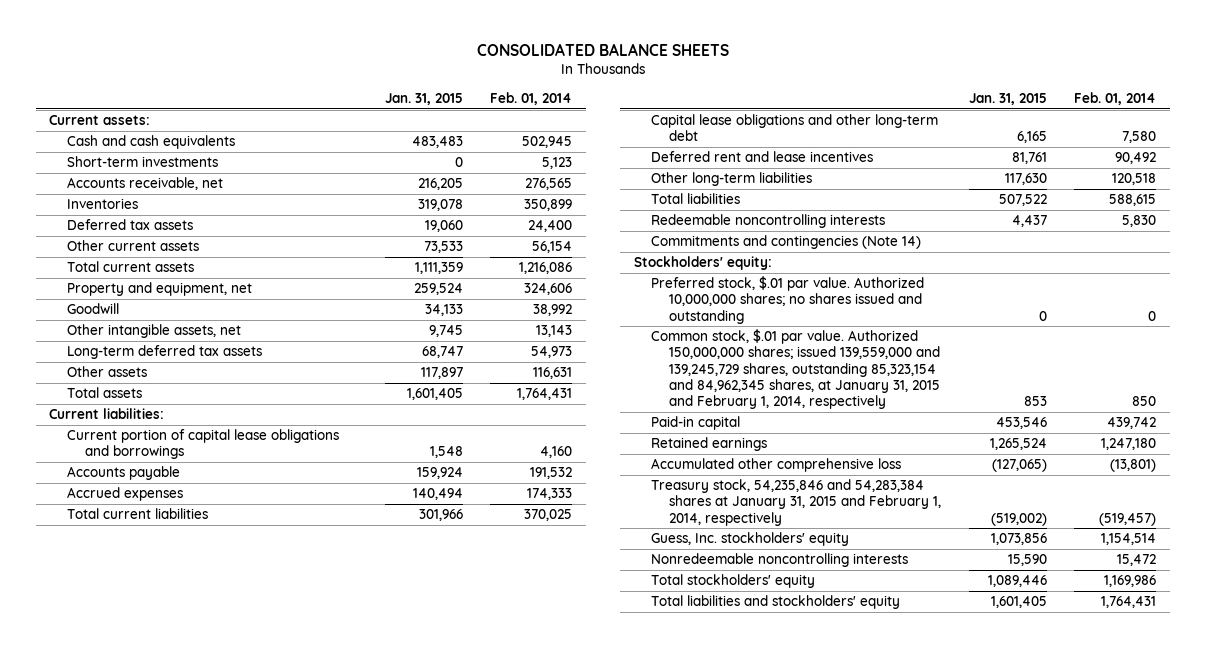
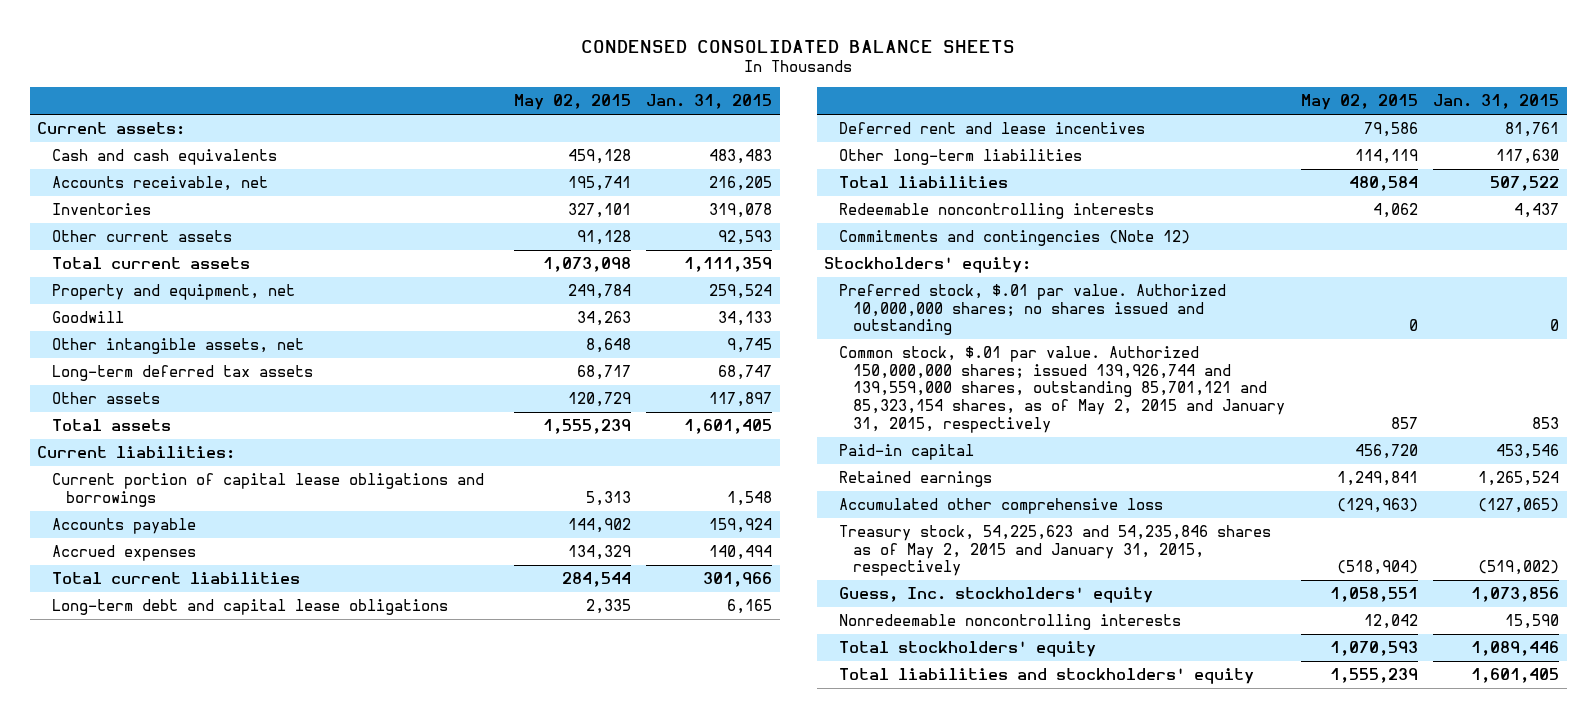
- CONSOLIDATED BALANCE SHEETS
+ CONDENSED CONSOLIDATED BALANCE SHEETS
- | Jan. 31, 2015 | Feb. 01, 2014
+ | May 02, 2015 | Jan. 31, 2015
- Short-term investments | 0 | 5,123
- Deferred tax assets | 19,060 | 24,400
- Other current assets | 73,533 | 56,154
+ Other current assets | 91,128 | 92,593
- Capital lease obligations and other long-term debt | 6,165 | 7,580
+ Long-term debt and capital lease obligations | 2,335 | 6,165
- Commitments and contingencies (Note 14)
+ Commitments and contingencies (Note 12)
- Common stock, $.01 par value. Authorized 150,000,000 shares; issued 139,559,000 and 139,245,729 shares, outstanding 85,323,154 and 84,962,345 shares, at January 31, 2015 and February 1, 2014, respectively | 853 | 850
+ Common stock, $.01 par value. Authorized 150,000,000 shares; issued 139,926,744 and 139,559,000 shares, outstanding 85,701,121 and 85,323,154 shares, as of May 2, 2015 and January 31, 2015, respectively | 857 | 853
- Treasury stock, 54,235,846 and 54,283,384 shares at January 31, 2015 and February 1, 2014, respectively | (519,002) | (519,457)
+ Treasury stock, 54,225,623 and 54,235,846 shares as of May 2, 2015 and January 31, 2015, respectively | (518,904) | (519,002)

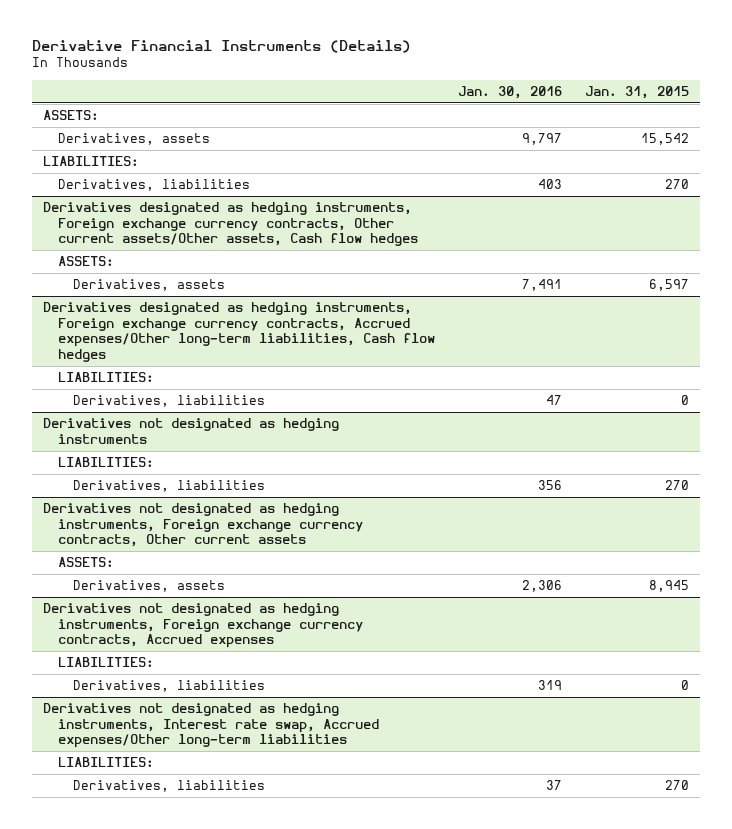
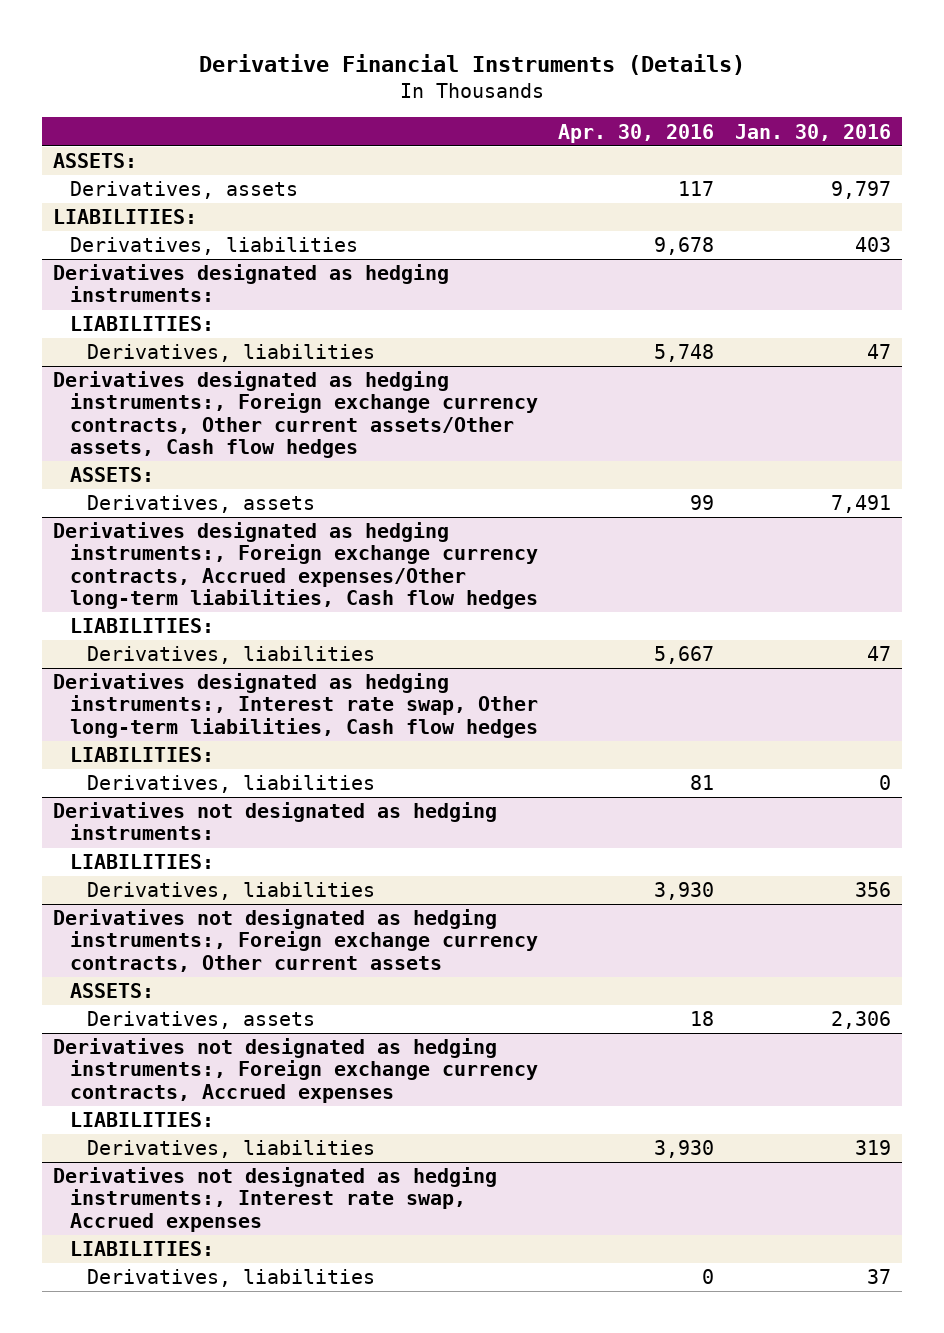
- | Jan. 30, 2016 | Jan. 31, 2015
+ | Apr. 30, 2016 | Jan. 30, 2016
- Derivatives designated as hedging instruments, Foreign exchange currency contracts, Other current assets/Other assets, Cash flow hedges
+ Derivatives designated as hedging instruments:
+ LIABILITIES:
+ Derivatives, liabilities | 5,748 | 47
+ Derivatives designated as hedging instruments:, Foreign exchange currency contracts, Other current assets/Other assets, Cash flow hedges
- Derivatives designated as hedging instruments, Foreign exchange currency contracts, Accrued expenses/Other long-term liabilities, Cash flow hedges
+ Derivatives designated as hedging instruments:, Foreign exchange currency contracts, Accrued expenses/Other long-term liabilities, Cash flow hedges
- Derivatives not designated as hedging instruments
+ Derivatives designated as hedging instruments:, Interest rate swap, Other long-term liabilities, Cash flow hedges
+ Derivatives, liabilities | 81 | 0
+ Derivatives not designated as hedging instruments:
+ LIABILITIES:
- Derivatives not designated as hedging instruments, Foreign exchange currency contracts, Other current assets
+ Derivatives not designated as hedging instruments:, Foreign exchange currency contracts, Other current assets
- Derivatives not designated as hedging instruments, Foreign exchange currency contracts, Accrued expenses
+ Derivatives not designated as hedging instruments:, Foreign exchange currency contracts, Accrued expenses
- Derivatives not designated as hedging instruments, Interest rate swap, Accrued expenses/Other long-term liabilities
+ Derivatives not designated as hedging instruments:, Interest rate swap, Accrued expenses

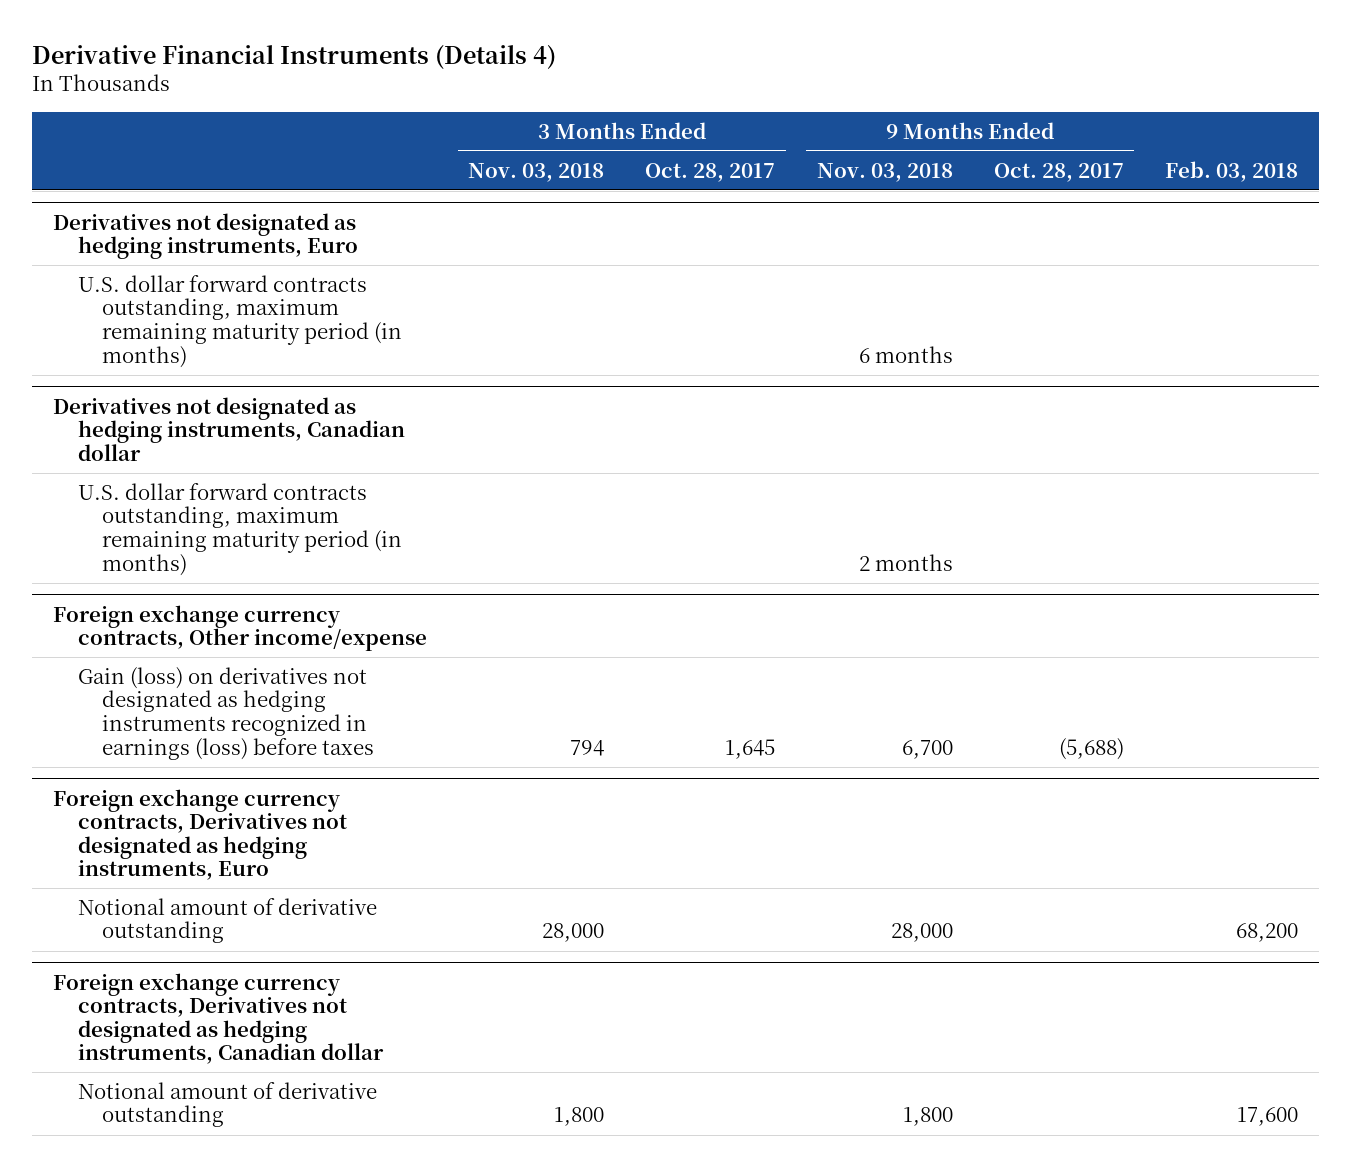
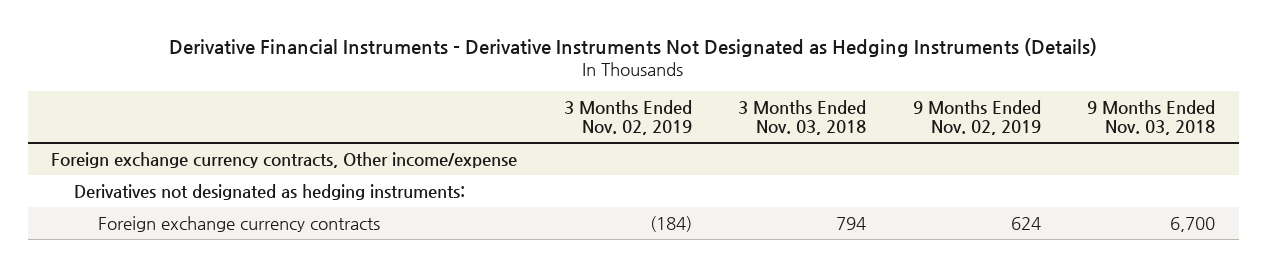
- Derivative Financial Instruments (Details 4)
+ Derivative Financial Instruments - Derivative Instruments Not Designated as Hedging Instruments (Details)
- | 3 Months Ended Nov. 03, 2018 | 3 Months Ended Oct. 28, 2017 | 9 Months Ended Nov. 03, 2018 | 9 Months Ended Oct. 28, 2017 | Feb. 03, 2018
+ | 3 Months Ended Nov. 02, 2019 | 3 Months Ended Nov. 03, 2018 | 9 Months Ended Nov. 02, 2019 | 9 Months Ended Nov. 03, 2018
- Derivatives not designated as hedging instruments, Euro
- U.S. dollar forward contracts outstanding, maximum remaining maturity period (in months) | | | 6 months | |
- Derivatives not designated as hedging instruments, Canadian dollar
- U.S. dollar forward contracts outstanding, maximum remaining maturity period (in months) | | | 2 months | |
@ Foreign exchange currency contracts, Other income/expense
- Gain (loss) on derivatives not designated as hedging instruments recognized in earnings (loss) before taxes | 794 | 1,645 | 6,700 | (5,688) |
- Foreign exchange currency contracts, Derivatives not designated as hedging instruments, Euro
- Notional amount of derivative outstanding | 28,000 | | 28,000 | | 68,200
- Foreign exchange currency contracts, Derivatives not designated as hedging instruments, Canadian dollar
- Notional amount of derivative outstanding | 1,800 | | 1,800 | | 17,600
@ Foreign exchange currency contracts, Other income/expense
+ Derivatives not designated as hedging instruments:
+ Foreign exchange currency contracts | (184) | 794 | 624 | 6,700

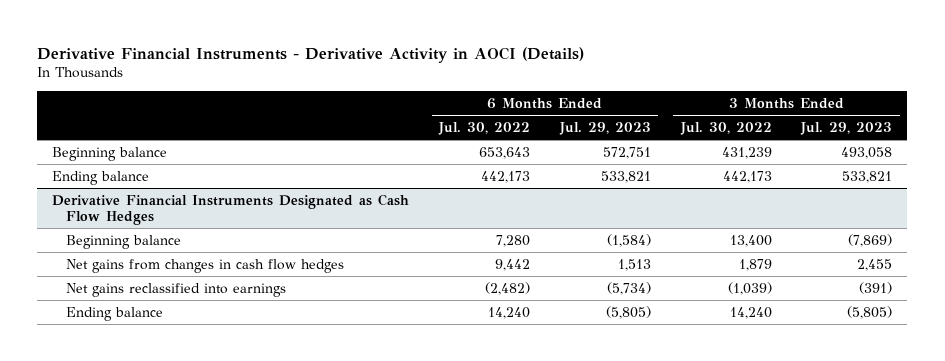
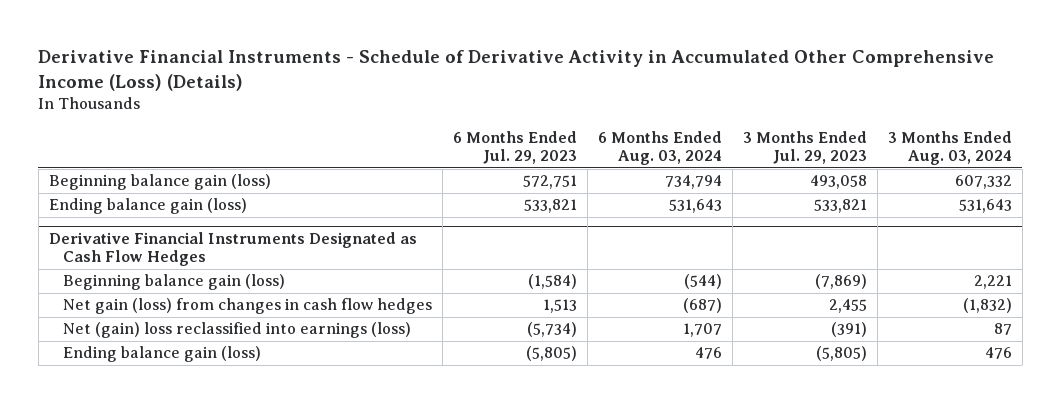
- Derivative Financial Instruments - Derivative Activity in AOCI (Details)
+ Derivative Financial Instruments - Schedule of Derivative Activity in Accumulated Other Comprehensive Income (Loss) (Details)
- | 6 Months Ended Jul. 30, 2022 | 6 Months Ended Jul. 29, 2023 | 3 Months Ended Jul. 30, 2022 | 3 Months Ended Jul. 29, 2023
+ | 6 Months Ended Jul. 29, 2023 | 6 Months Ended Aug. 03, 2024 | 3 Months Ended Jul. 29, 2023 | 3 Months Ended Aug. 03, 2024
- Beginning balance | 653,643 | 572,751 | 431,239 | 493,058
- Ending balance | 442,173 | 533,821 | 442,173 | 533,821
+ Beginning balance gain (loss) | 572,751 | 734,794 | 493,058 | 607,332
+ Ending balance gain (loss) | 533,821 | 531,643 | 533,821 | 531,643
@ Derivative Financial Instruments Designated as Cash Flow Hedges
- Beginning balance | 7,280 | (1,584) | 13,400 | (7,869)
- Net gains from changes in cash flow hedges | 9,442 | 1,513 | 1,879 | 2,455
- Net gains reclassified into earnings | (2,482) | (5,734) | (1,039) | (391)
- Ending balance | 14,240 | (5,805) | 14,240 | (5,805)
+ Beginning balance gain (loss) | (1,584) | (544) | (7,869) | 2,221
+ Net gain (loss) from changes in cash flow hedges | 1,513 | (687) | 2,455 | (1,832)
+ Net (gain) loss reclassified into earnings (loss) | (5,734) | 1,707 | (391) | 87
+ Ending balance gain (loss) | (5,805) | 476 | (5,805) | 476

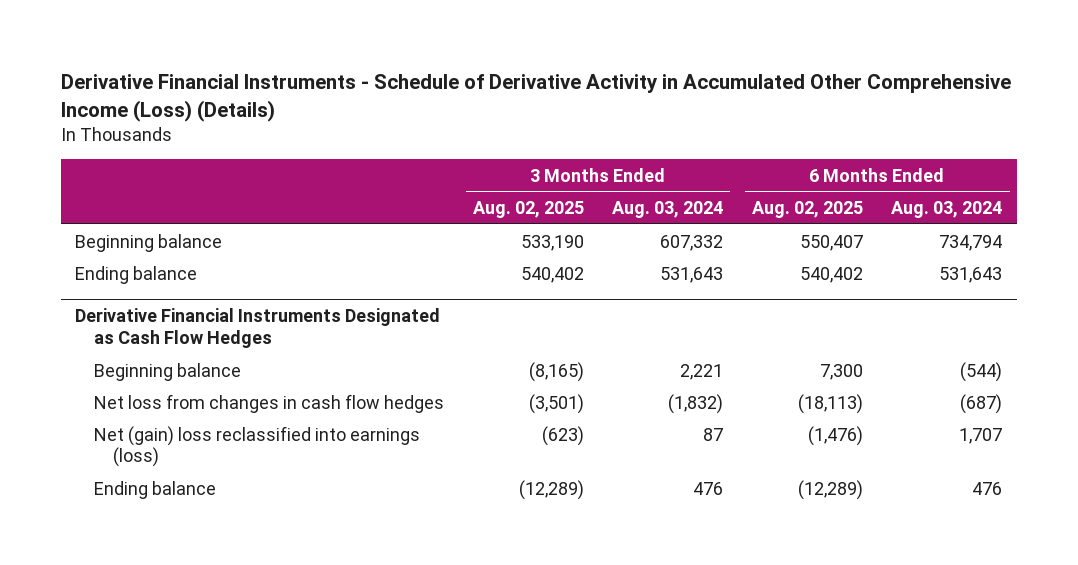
- | 6 Months Ended Jul. 29, 2023 | 6 Months Ended Aug. 03, 2024 | 3 Months Ended Jul. 29, 2023 | 3 Months Ended Aug. 03, 2024
+ | 3 Months Ended Aug. 02, 2025 | 3 Months Ended Aug. 03, 2024 | 6 Months Ended Aug. 02, 2025 | 6 Months Ended Aug. 03, 2024
- Beginning balance gain (loss) | 572,751 | 734,794 | 493,058 | 607,332
- Ending balance gain (loss) | 533,821 | 531,643 | 533,821 | 531,643
+ Beginning balance | 533,190 | 607,332 | 550,407 | 734,794
+ Ending balance | 540,402 | 531,643 | 540,402 | 531,643
@ Derivative Financial Instruments Designated as Cash Flow Hedges
- Beginning balance gain (loss) | (1,584) | (544) | (7,869) | 2,221
- Net gain (loss) from changes in cash flow hedges | 1,513 | (687) | 2,455 | (1,832)
+ Beginning balance | (8,165) | 2,221 | 7,300 | (544)
+ Net loss from changes in cash flow hedges | (3,501) | (1,832) | (18,113) | (687)
- Ending balance gain (loss) | (5,805) | 476 | (5,805) | 476
+ Ending balance | (12,289) | 476 | (12,289) | 476

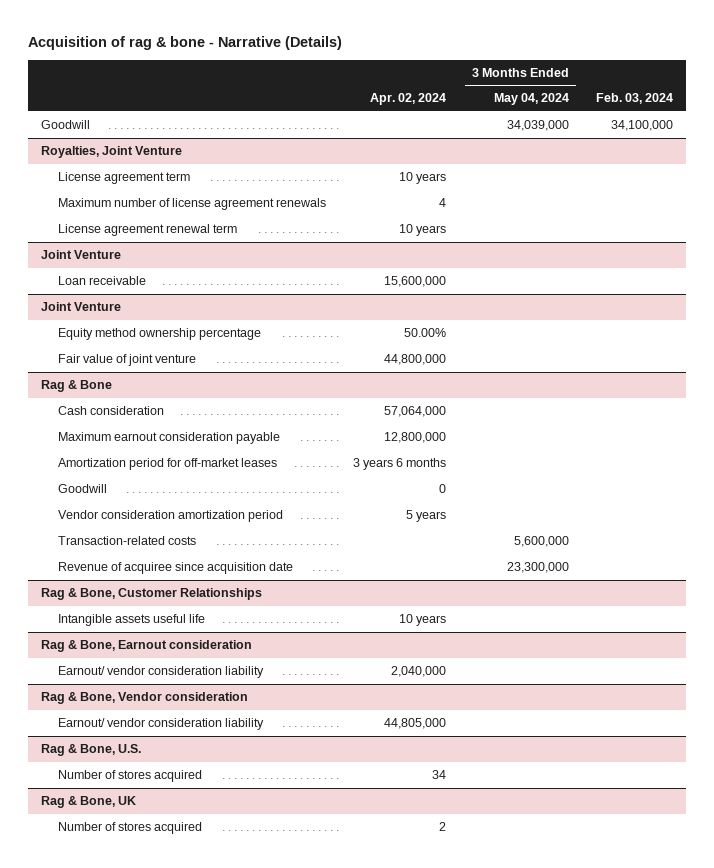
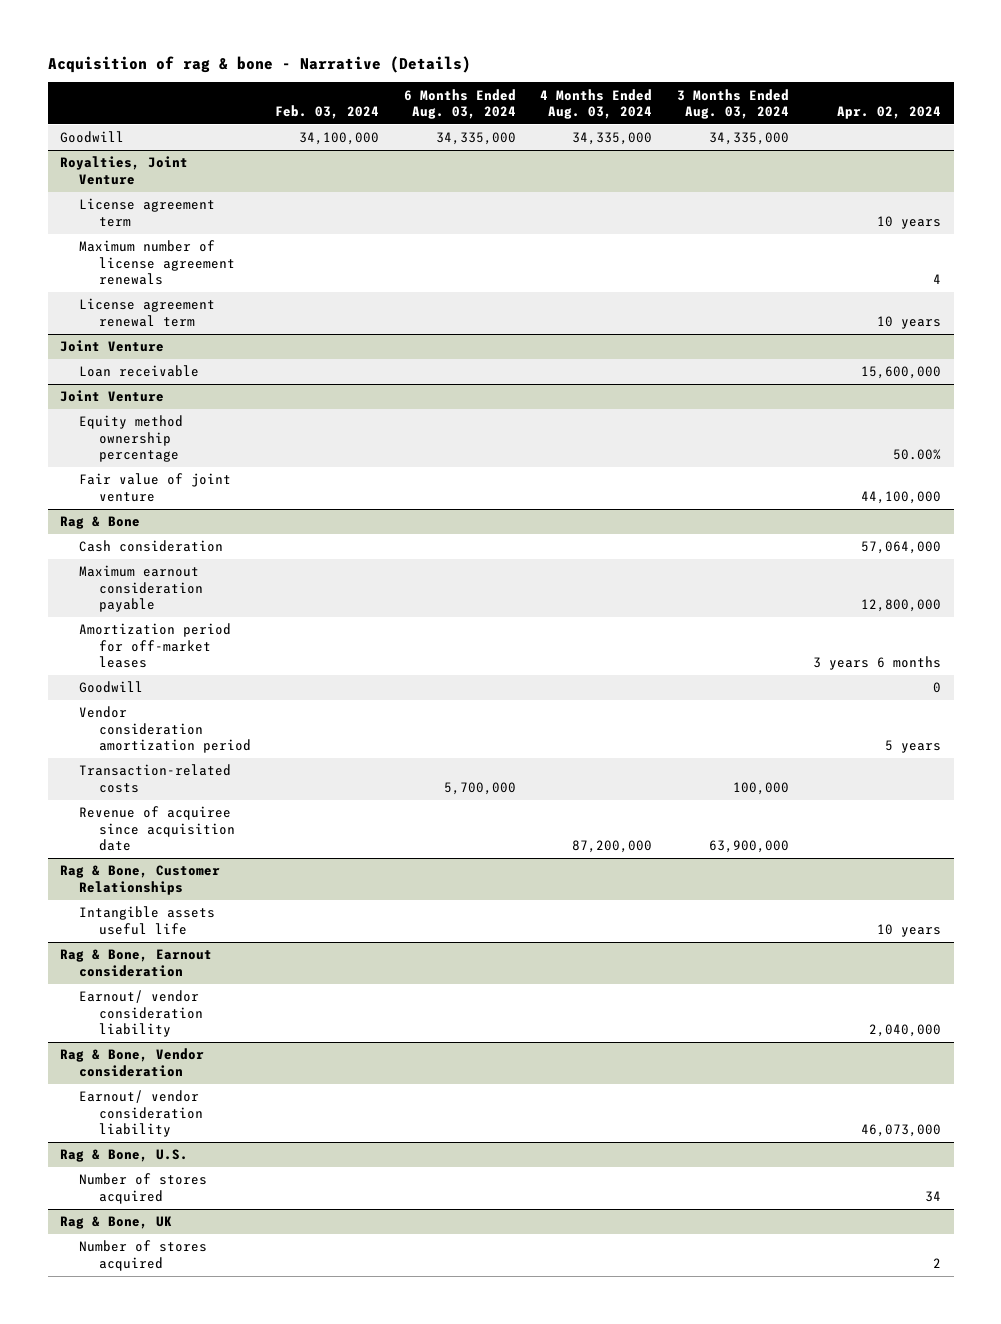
- | Apr. 02, 2024 | 3 Months Ended May 04, 2024 | Feb. 03, 2024
+ | Feb. 03, 2024 | 6 Months Ended Aug. 03, 2024 | 4 Months Ended Aug. 03, 2024 | 3 Months Ended Aug. 03, 2024 | Apr. 02, 2024
@ Joint Venture
- Fair value of joint venture | 44,800,000 | |
+ Fair value of joint venture | | | | | 44,100,000
@ Rag & Bone, Vendor consideration
- Earnout/ vendor consideration liability | 44,805,000 | |
+ Earnout/ vendor consideration liability | | | | | 46,073,000

